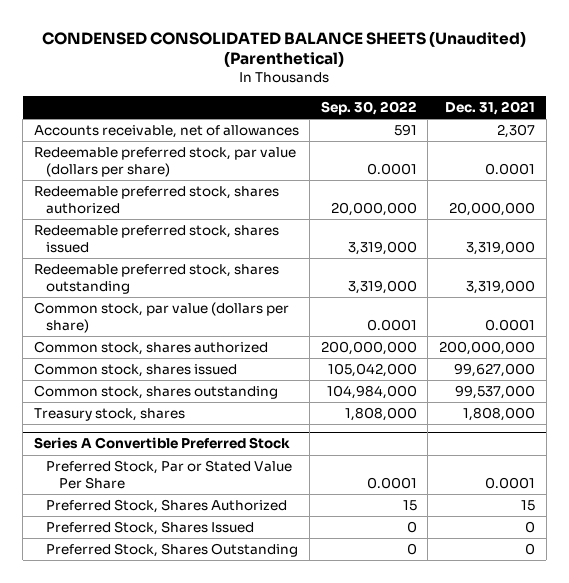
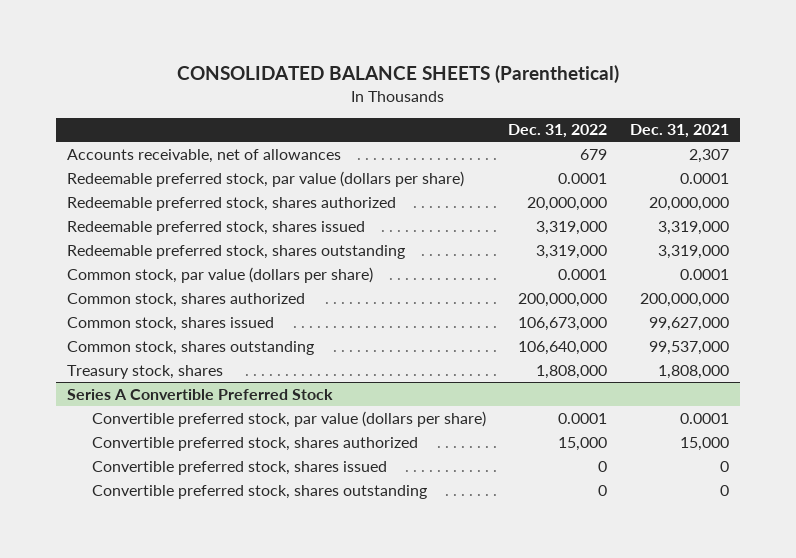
- CONDENSED CONSOLIDATED BALANCE SHEETS (Unaudited) (Parenthetical)
+ CONSOLIDATED BALANCE SHEETS (Parenthetical)
- | Sep. 30, 2022 | Dec. 31, 2021
+ | Dec. 31, 2022 | Dec. 31, 2021
@ Series A Convertible Preferred Stock
- Preferred Stock, Par or Stated Value Per Share | 0.0001 | 0.0001
- Preferred Stock, Shares Authorized | 15 | 15
- Preferred Stock, Shares Issued | 0 | 0
- Preferred Stock, Shares Outstanding | 0 | 0
+ Convertible preferred stock, par value (dollars per share) | 0.0001 | 0.0001
+ Convertible preferred stock, shares authorized | 15,000 | 15,000
+ Convertible preferred stock, shares issued | 0 | 0
+ Convertible preferred stock, shares outstanding | 0 | 0

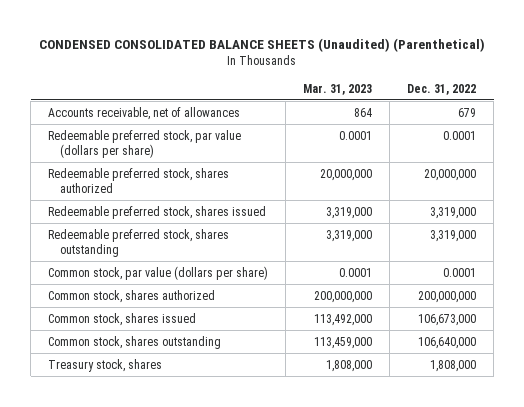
- CONSOLIDATED BALANCE SHEETS (Parenthetical)
+ CONDENSED CONSOLIDATED BALANCE SHEETS (Unaudited) (Parenthetical)
- | Dec. 31, 2022 | Dec. 31, 2021
+ | Mar. 31, 2023 | Dec. 31, 2022
- Series A Convertible Preferred Stock
- Convertible preferred stock, par value (dollars per share) | 0.0001 | 0.0001
- Convertible preferred stock, shares authorized | 15,000 | 15,000
- Convertible preferred stock, shares issued | 0 | 0
- Convertible preferred stock, shares outstanding | 0 | 0

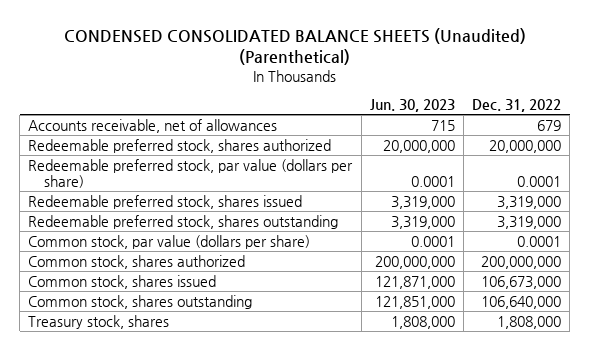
- | Mar. 31, 2023 | Dec. 31, 2022
+ | Jun. 30, 2023 | Dec. 31, 2022
moved down: Redeemable preferred stock, par value (dollars per share) | 0.0001 | 0.0001

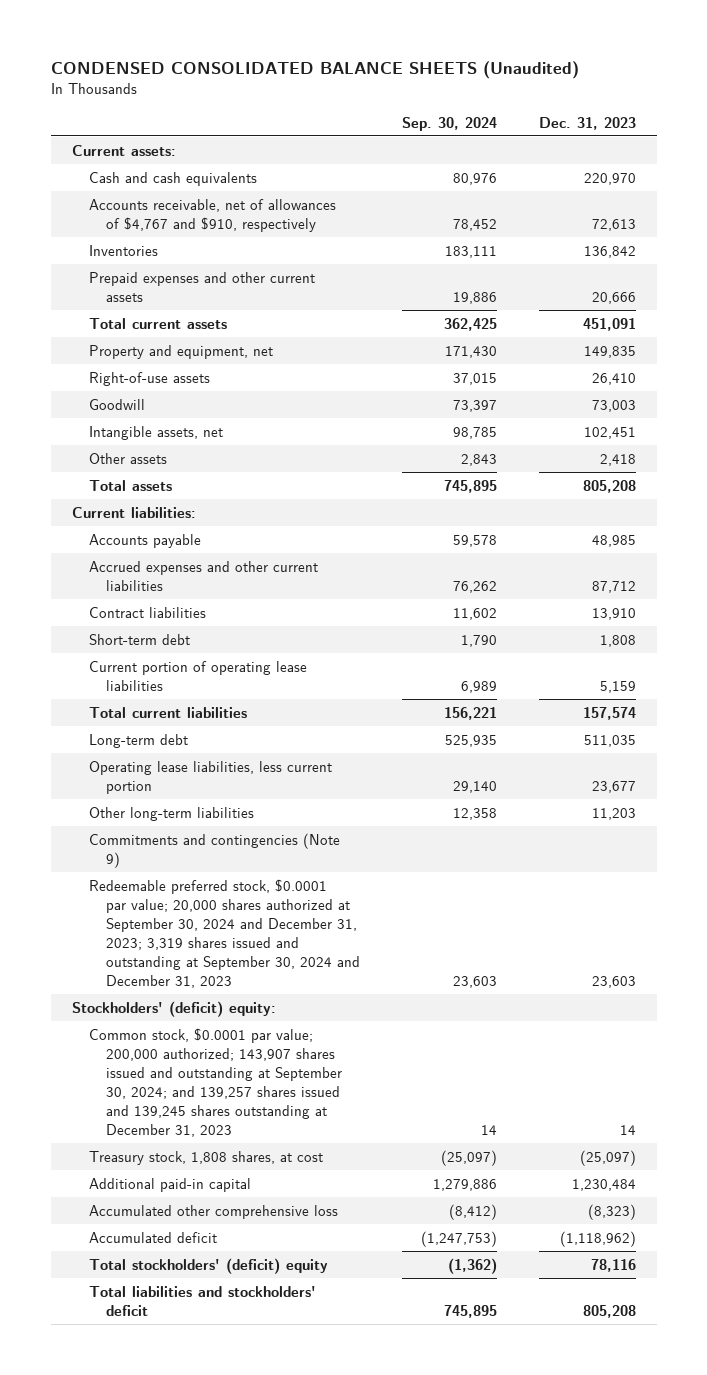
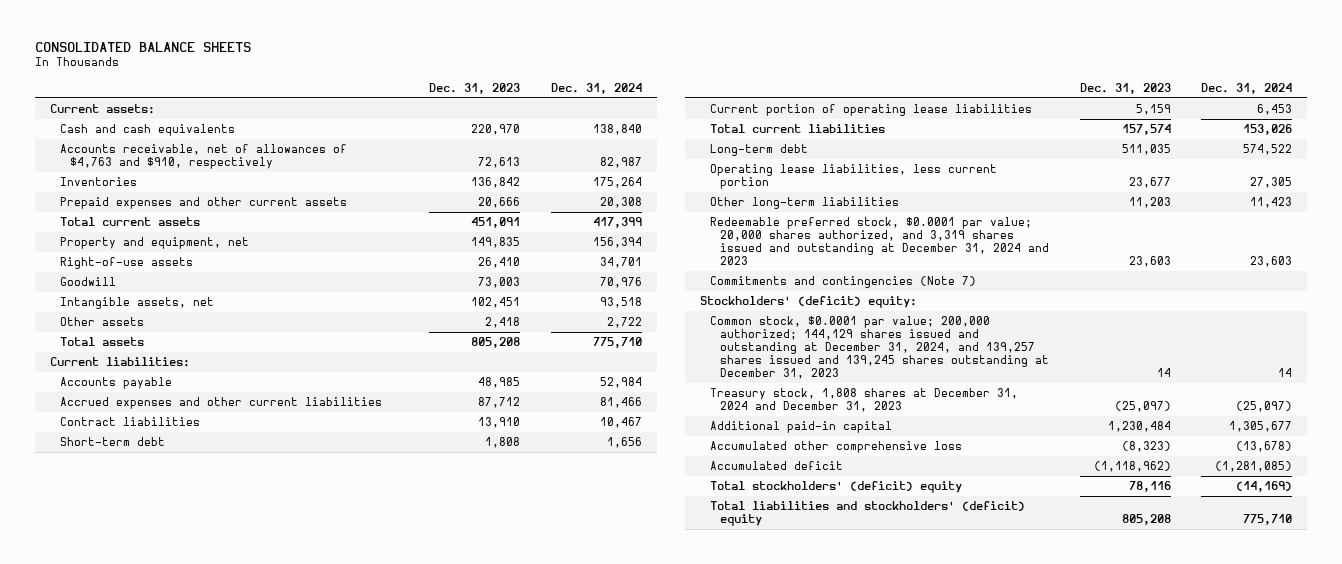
- CONDENSED CONSOLIDATED BALANCE SHEETS (Unaudited)
+ CONSOLIDATED BALANCE SHEETS
- | Sep. 30, 2024 | Dec. 31, 2023
+ | Dec. 31, 2023 | Dec. 31, 2024
- Accounts receivable, net of allowances of $4,767 and $910, respectively | 78,452 | 72,613
+ Accounts receivable, net of allowances of $4,763 and $910, respectively | 72,613 | 82,987
- Commitments and contingencies (Note 9)
- Redeemable preferred stock, $0.0001 par value; 20,000 shares authorized at September 30, 2024 and December 31, 2023; 3,319 shares issued and outstanding at September 30, 2024 and December 31, 2023 | 23,603 | 23,603
+ Redeemable preferred stock, $0.0001 par value; 20,000 shares authorized, and 3,319 shares issued and outstanding at December 31, 2024 and 2023 | 23,603 | 23,603
+ Commitments and contingencies (Note 7)
- Common stock, $0.0001 par value; 200,000 authorized; 143,907 shares issued and outstanding at September 30, 2024; and 139,257 shares issued and 139,245 shares outstanding at December 31, 2023 | 14 | 14
- Treasury stock, 1,808 shares, at cost | (25,097) | (25,097)
+ Common stock, $0.0001 par value; 200,000 authorized; 144,129 shares issued and outstanding at December 31, 2024, and 139,257 shares issued and 139,245 shares outstanding at December 31, 2023 | 14 | 14
+ Treasury stock, 1,808 shares at December 31, 2024 and December 31, 2023 | (25,097) | (25,097)
- Total liabilities and stockholders' deficit | 745,895 | 805,208
+ Total liabilities and stockholders' (deficit) equity | 805,208 | 775,710

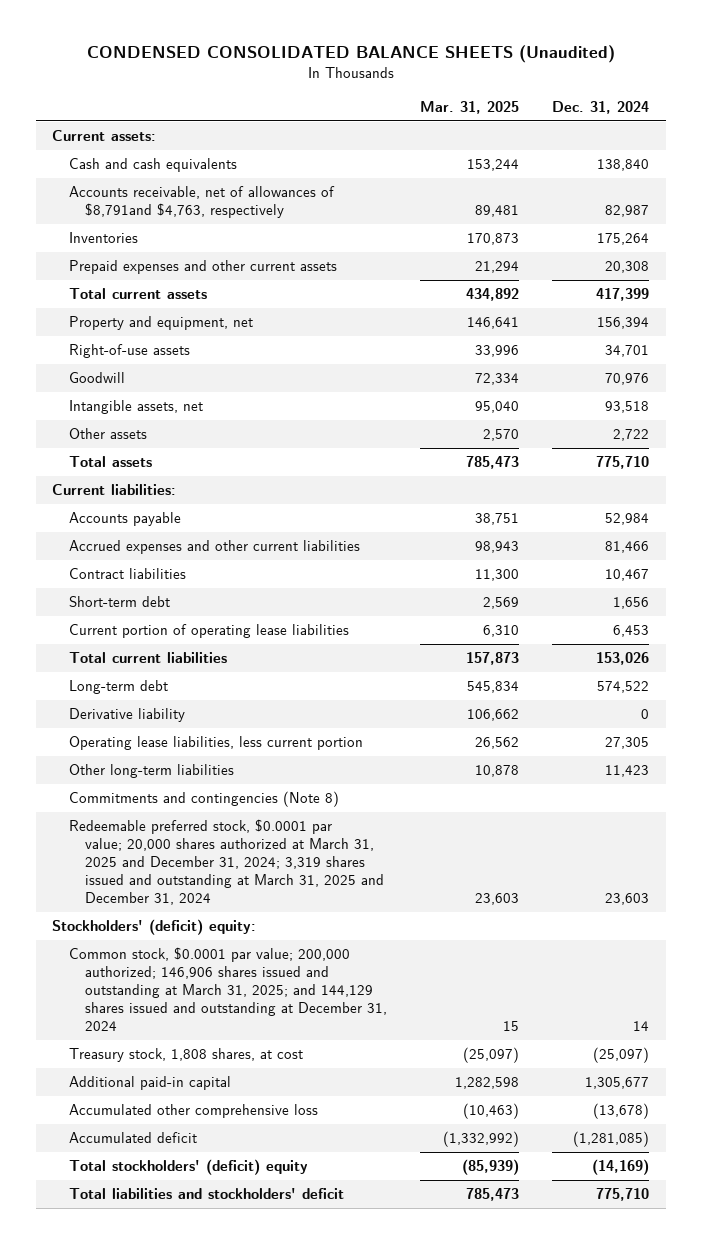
- CONSOLIDATED BALANCE SHEETS
+ CONDENSED CONSOLIDATED BALANCE SHEETS (Unaudited)
- | Dec. 31, 2023 | Dec. 31, 2024
+ | Mar. 31, 2025 | Dec. 31, 2024
- Accounts receivable, net of allowances of $4,763 and $910, respectively | 72,613 | 82,987
+ Accounts receivable, net of allowances of $8,791and $4,763, respectively | 89,481 | 82,987
+ Derivative liability | 106,662 | 0
- Redeemable preferred stock, $0.0001 par value; 20,000 shares authorized, and 3,319 shares issued and outstanding at December 31, 2024 and 2023 | 23,603 | 23,603
- Commitments and contingencies (Note 7)
+ Commitments and contingencies (Note 8)
+ Redeemable preferred stock, $0.0001 par value; 20,000 shares authorized at March 31, 2025 and December 31, 2024; 3,319 shares issued and outstanding at March 31, 2025 and December 31, 2024 | 23,603 | 23,603
- Common stock, $0.0001 par value; 200,000 authorized; 144,129 shares issued and outstanding at December 31, 2024, and 139,257 shares issued and 139,245 shares outstanding at December 31, 2023 | 14 | 14
- Treasury stock, 1,808 shares at December 31, 2024 and December 31, 2023 | (25,097) | (25,097)
+ Common stock, $0.0001 par value; 200,000 authorized; 146,906 shares issued and outstanding at March 31, 2025; and 144,129 shares issued and outstanding at December 31, 2024 | 15 | 14
+ Treasury stock, 1,808 shares, at cost | (25,097) | (25,097)
- Total liabilities and stockholders' (deficit) equity | 805,208 | 775,710
+ Total liabilities and stockholders' deficit | 785,473 | 775,710

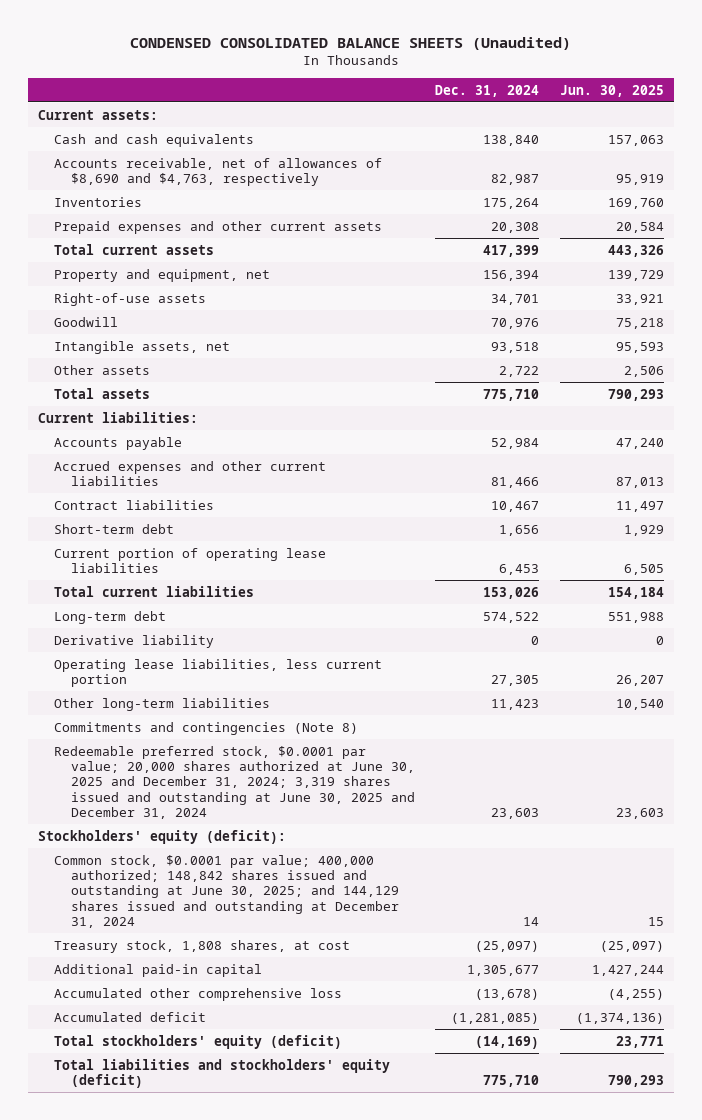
- | Mar. 31, 2025 | Dec. 31, 2024
+ | Dec. 31, 2024 | Jun. 30, 2025
- Accounts receivable, net of allowances of $8,791and $4,763, respectively | 89,481 | 82,987
+ Accounts receivable, net of allowances of $8,690 and $4,763, respectively | 82,987 | 95,919
- Redeemable preferred stock, $0.0001 par value; 20,000 shares authorized at March 31, 2025 and December 31, 2024; 3,319 shares issued and outstanding at March 31, 2025 and December 31, 2024 | 23,603 | 23,603
- Stockholders' (deficit) equity:
- Common stock, $0.0001 par value; 200,000 authorized; 146,906 shares issued and outstanding at March 31, 2025; and 144,129 shares issued and outstanding at December 31, 2024 | 15 | 14
+ Redeemable preferred stock, $0.0001 par value; 20,000 shares authorized at June 30, 2025 and December 31, 2024; 3,319 shares issued and outstanding at June 30, 2025 and December 31, 2024 | 23,603 | 23,603
+ Stockholders' equity (deficit):
+ Common stock, $0.0001 par value; 400,000 authorized; 148,842 shares issued and outstanding at June 30, 2025; and 144,129 shares issued and outstanding at December 31, 2024 | 14 | 15
- Total stockholders' (deficit) equity | (85,939) | (14,169)
- Total liabilities and stockholders' deficit | 785,473 | 775,710
+ Total stockholders' equity (deficit) | (14,169) | 23,771
+ Total liabilities and stockholders' equity (deficit) | 775,710 | 790,293

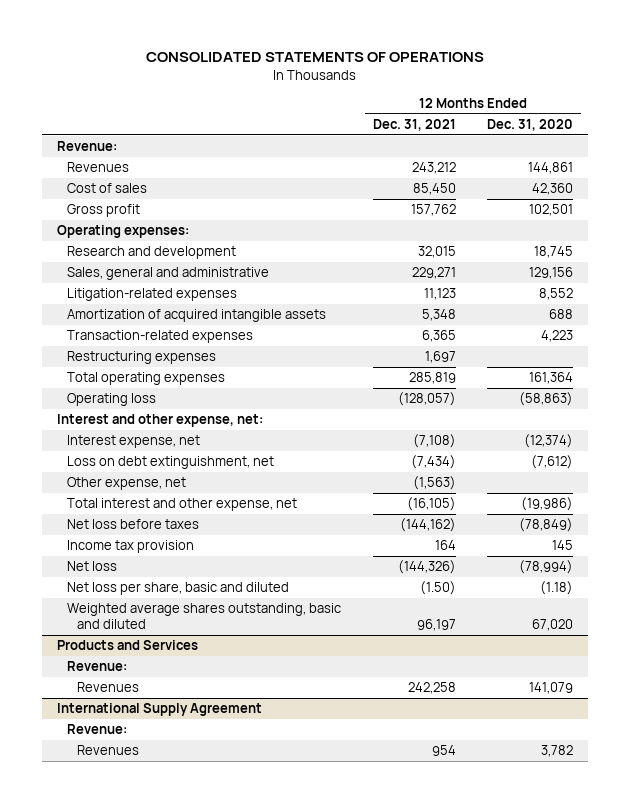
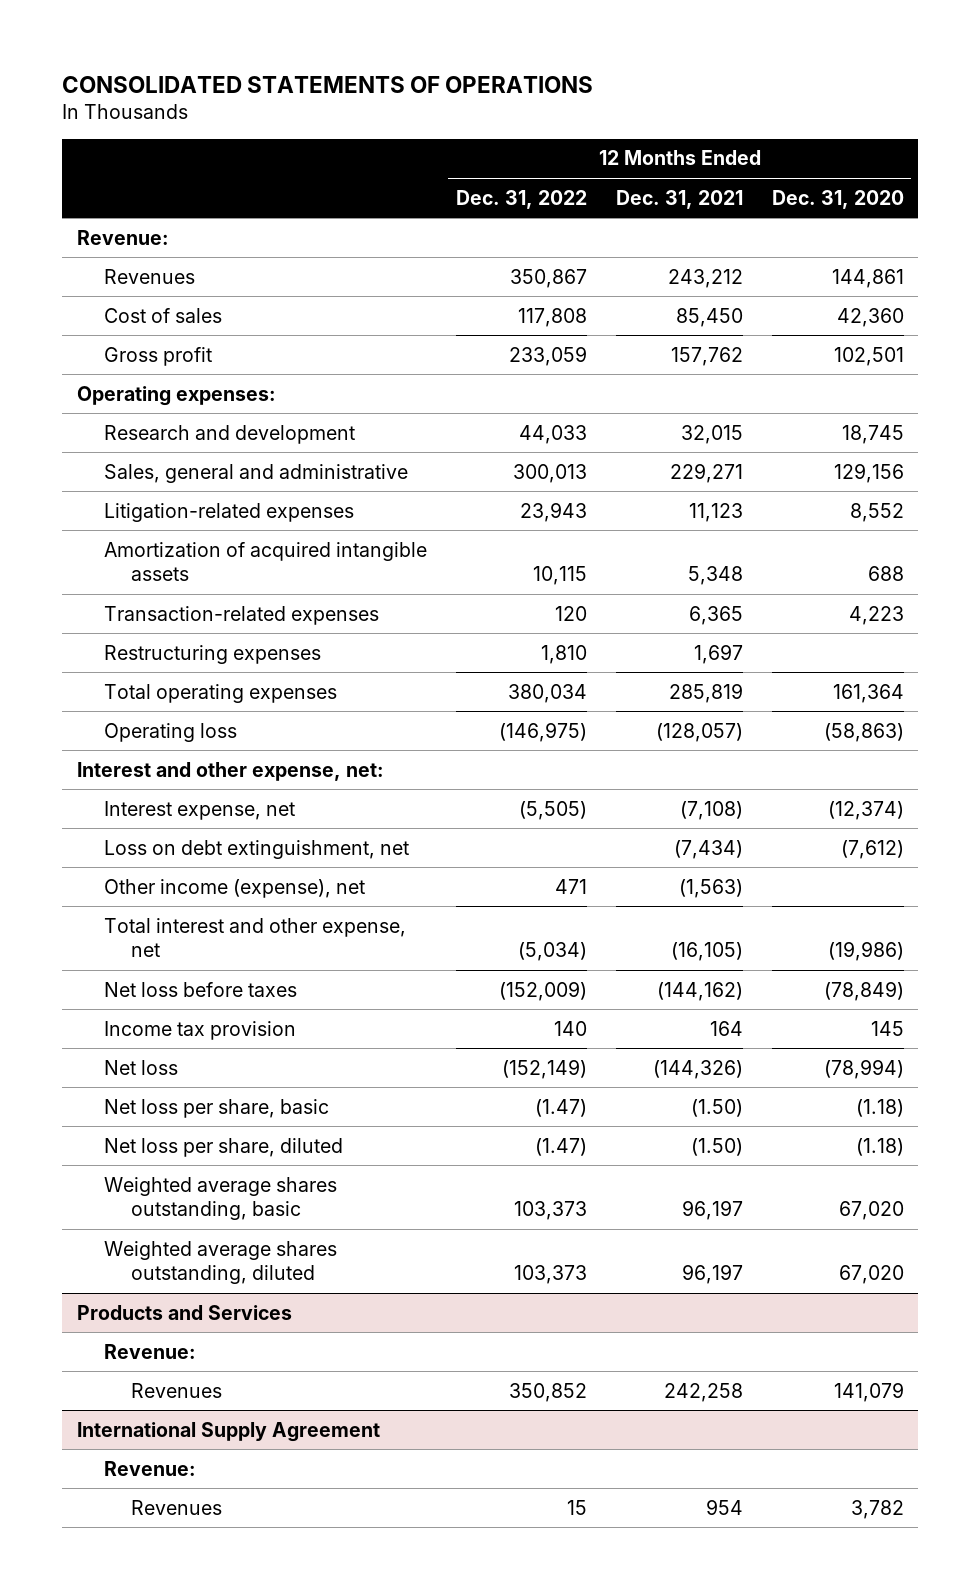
- | 12 Months Ended Dec. 31, 2021 | 12 Months Ended Dec. 31, 2020
+ | 12 Months Ended Dec. 31, 2022 | 12 Months Ended Dec. 31, 2021 | 12 Months Ended Dec. 31, 2020
- Other expense, net | (1,563) |
+ Other income (expense), net | 471 | (1,563) |
- Net loss per share, basic and diluted | (1.50) | (1.18)
- Weighted average shares outstanding, basic and diluted | 96,197 | 67,020
+ Net loss per share, basic | (1.47) | (1.50) | (1.18)
+ Net loss per share, diluted | (1.47) | (1.50) | (1.18)
+ Weighted average shares outstanding, basic | 103,373 | 96,197 | 67,020
+ Weighted average shares outstanding, diluted | 103,373 | 96,197 | 67,020

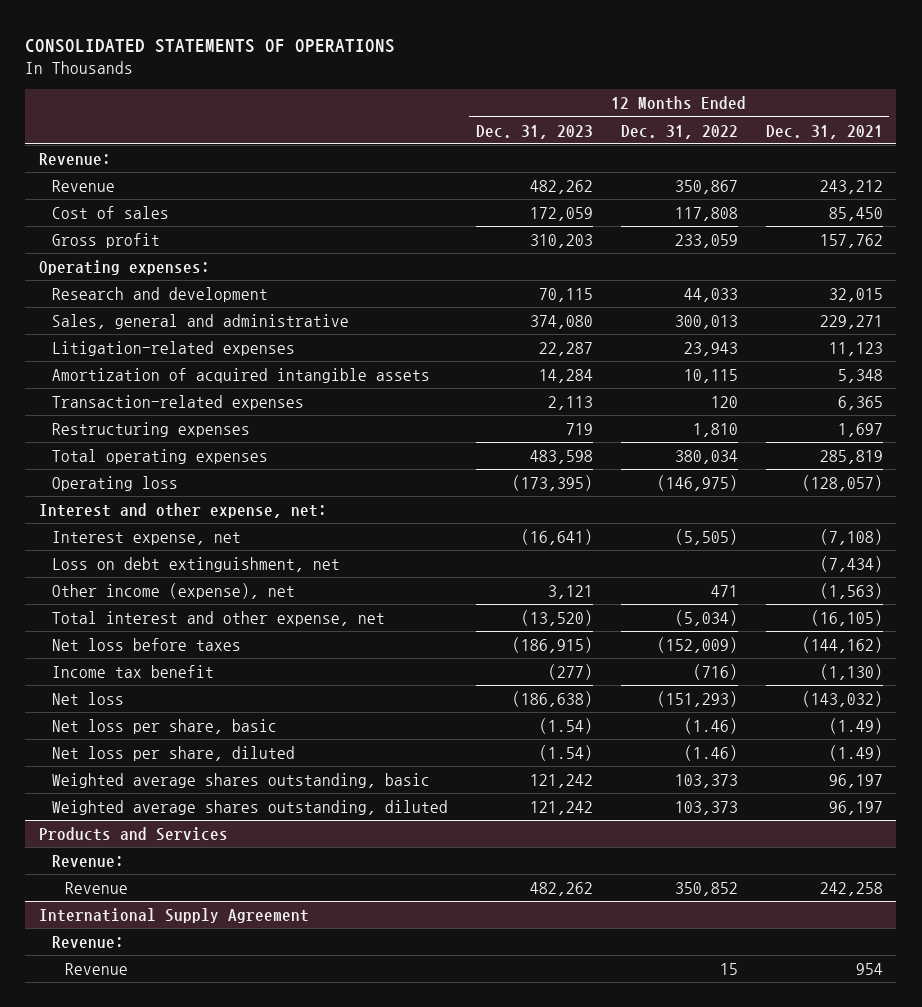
- | 12 Months Ended Dec. 31, 2022 | 12 Months Ended Dec. 31, 2021 | 12 Months Ended Dec. 31, 2020
+ | 12 Months Ended Dec. 31, 2023 | 12 Months Ended Dec. 31, 2022 | 12 Months Ended Dec. 31, 2021
- Revenues | 350,867 | 243,212 | 144,861
+ Revenue | 482,262 | 350,867 | 243,212
- Income tax provision | 140 | 164 | 145
- Net loss | (152,149) | (144,326) | (78,994)
- Net loss per share, basic | (1.47) | (1.50) | (1.18)
- Net loss per share, diluted | (1.47) | (1.50) | (1.18)
+ Income tax benefit | (277) | (716) | (1,130)
+ Net loss | (186,638) | (151,293) | (143,032)
+ Net loss per share, basic | (1.54) | (1.46) | (1.49)
+ Net loss per share, diluted | (1.54) | (1.46) | (1.49)
@ Products and Services
- Revenues | 350,852 | 242,258 | 141,079
+ Revenue | 482,262 | 350,852 | 242,258
@ International Supply Agreement
- Revenues | 15 | 954 | 3,782
+ Revenue | | 15 | 954

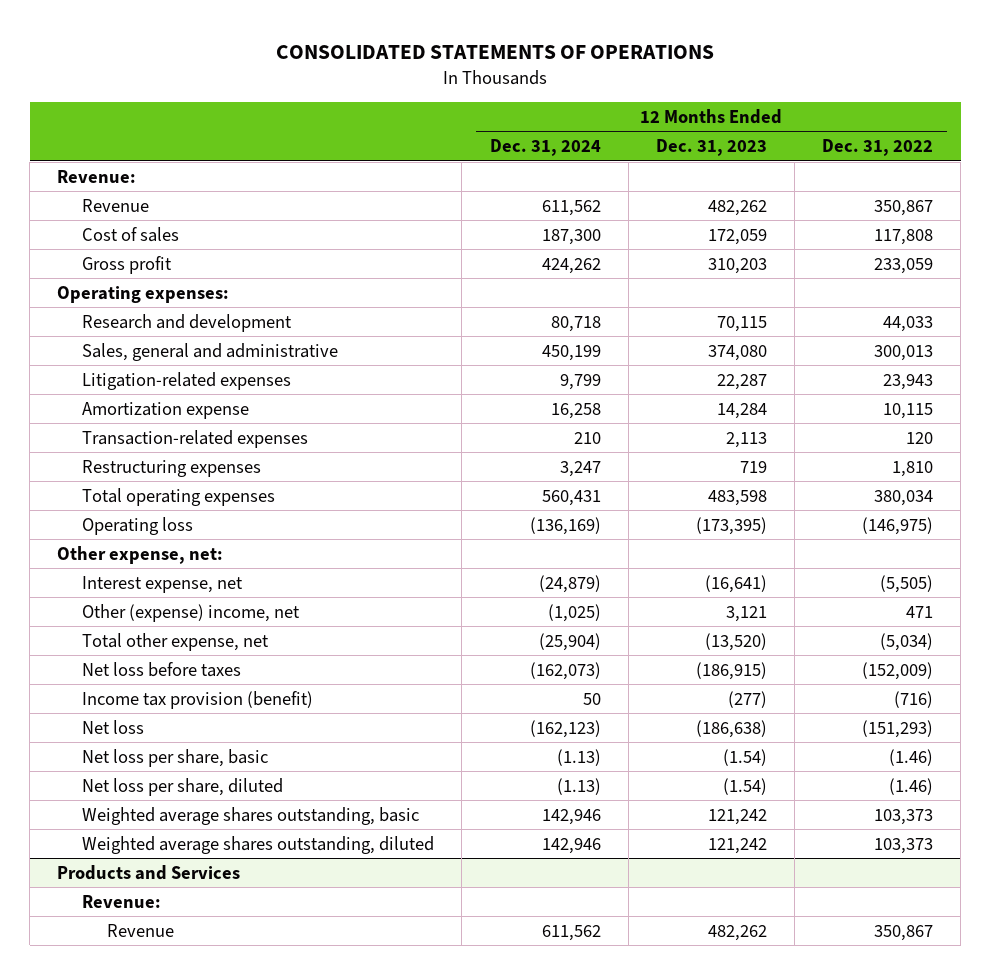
- | 12 Months Ended Dec. 31, 2023 | 12 Months Ended Dec. 31, 2022 | 12 Months Ended Dec. 31, 2021
+ | 12 Months Ended Dec. 31, 2024 | 12 Months Ended Dec. 31, 2023 | 12 Months Ended Dec. 31, 2022
- Amortization of acquired intangible assets | 14,284 | 10,115 | 5,348
+ Amortization expense | 16,258 | 14,284 | 10,115
- Interest and other expense, net:
+ Other expense, net:
- Loss on debt extinguishment, net | | | (7,434)
- Other income (expense), net | 3,121 | 471 | (1,563)
- Total interest and other expense, net | (13,520) | (5,034) | (16,105)
+ Other (expense) income, net | (1,025) | 3,121 | 471
+ Total other expense, net | (25,904) | (13,520) | (5,034)
- Income tax benefit | (277) | (716) | (1,130)
+ Income tax provision (benefit) | 50 | (277) | (716)
@ Products and Services
- Revenue | 482,262 | 350,852 | 242,258
- International Supply Agreement
- Revenue:
- Revenue | | 15 | 954
@ Products and Services
+ Revenue | 611,562 | 482,262 | 350,867

